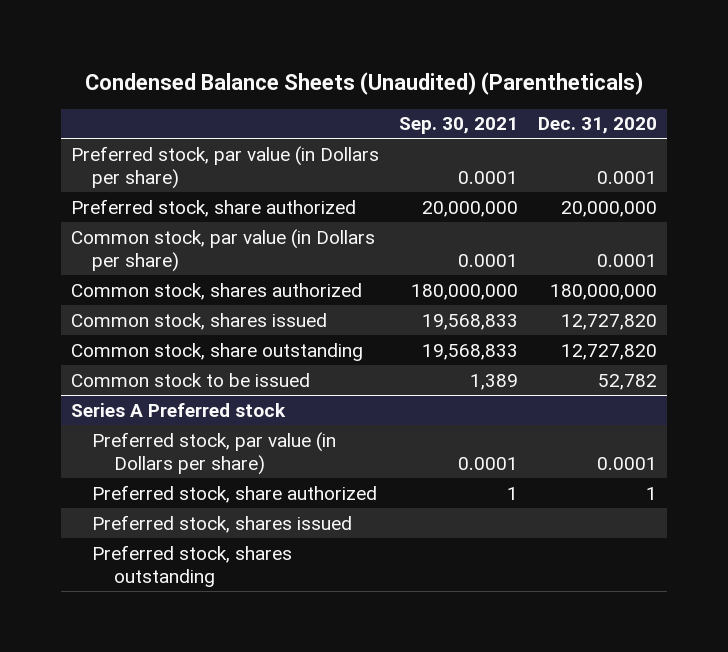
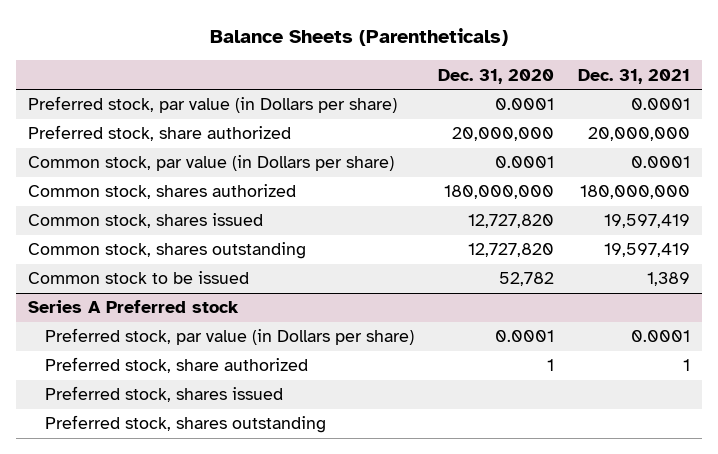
- Condensed Balance Sheets (Unaudited) (Parentheticals)
+ Balance Sheets (Parentheticals)
- | Sep. 30, 2021 | Dec. 31, 2020
+ | Dec. 31, 2020 | Dec. 31, 2021
- Common stock, share outstanding | 19,568,833 | 12,727,820
+ Common stock, shares outstanding | 12,727,820 | 19,597,419

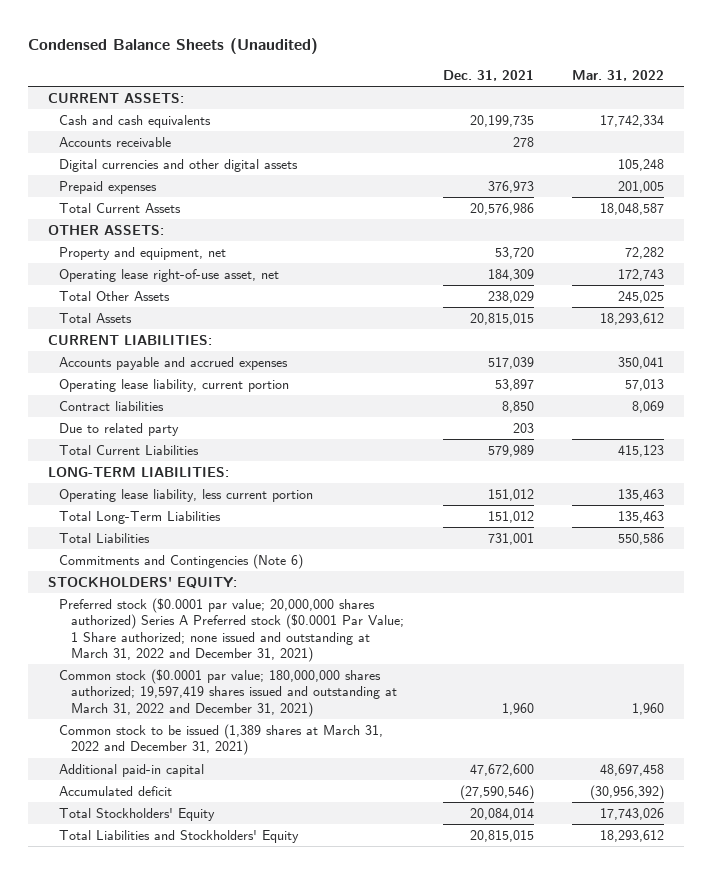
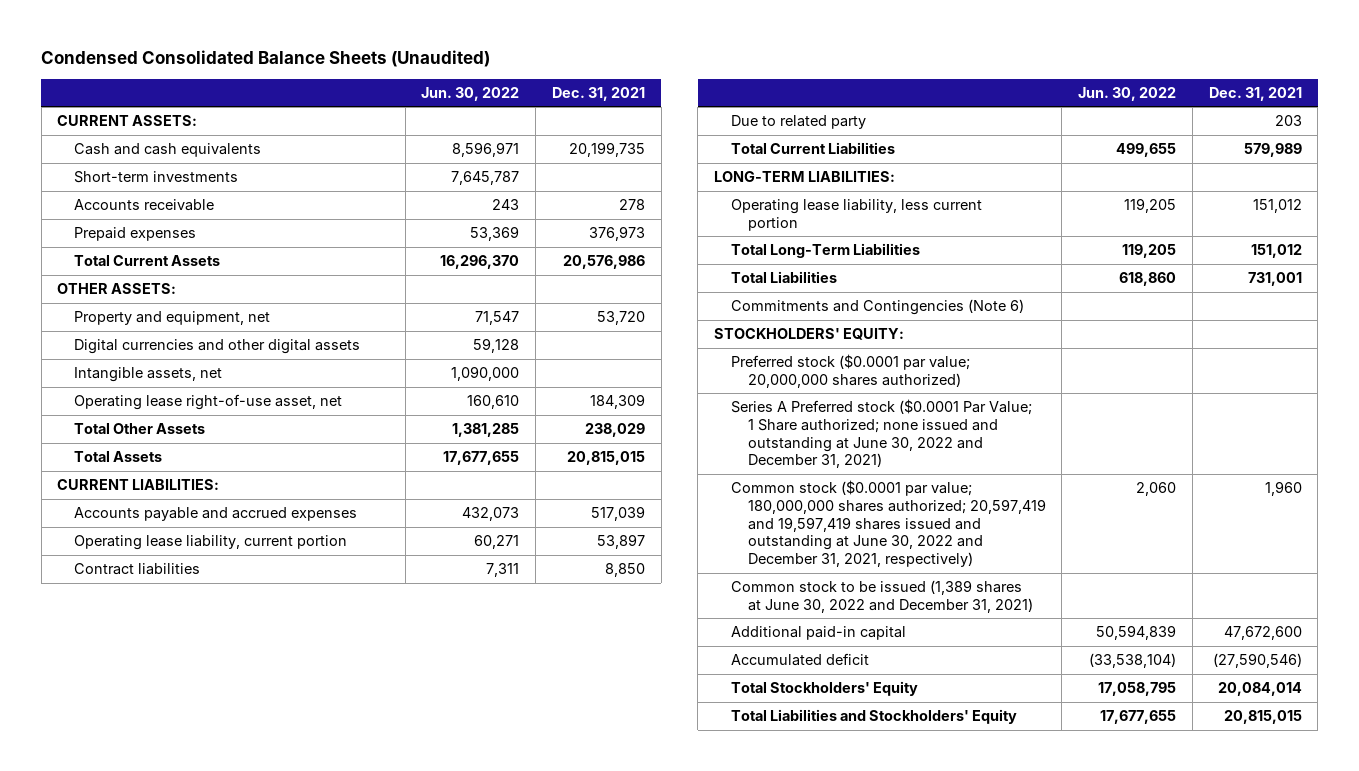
- Condensed Balance Sheets (Unaudited)
+ Condensed Consolidated Balance Sheets (Unaudited)
- | Dec. 31, 2021 | Mar. 31, 2022
+ | Jun. 30, 2022 | Dec. 31, 2021
+ Short-term investments | 7,645,787 |
moved down: Digital currencies and other digital assets | 59,128 |
+ Intangible assets, net | 1,090,000 |
- Preferred stock ($0.0001 par value; 20,000,000 shares authorized) Series A Preferred stock ($0.0001 Par Value; 1 Share authorized; none issued and outstanding at March 31, 2022 and December 31, 2021)
- Common stock ($0.0001 par value; 180,000,000 shares authorized; 19,597,419 shares issued and outstanding at March 31, 2022 and December 31, 2021) | 1,960 | 1,960
- Common stock to be issued (1,389 shares at March 31, 2022 and December 31, 2021)
+ Preferred stock ($0.0001 par value; 20,000,000 shares authorized)
+ Series A Preferred stock ($0.0001 Par Value; 1 Share authorized; none issued and outstanding at June 30, 2022 and December 31, 2021)
+ Common stock ($0.0001 par value; 180,000,000 shares authorized; 20,597,419 and 19,597,419 shares issued and outstanding at June 30, 2022 and December 31, 2021, respectively) | 2,060 | 1,960
+ Common stock to be issued (1,389 shares at June 30, 2022 and December 31, 2021)

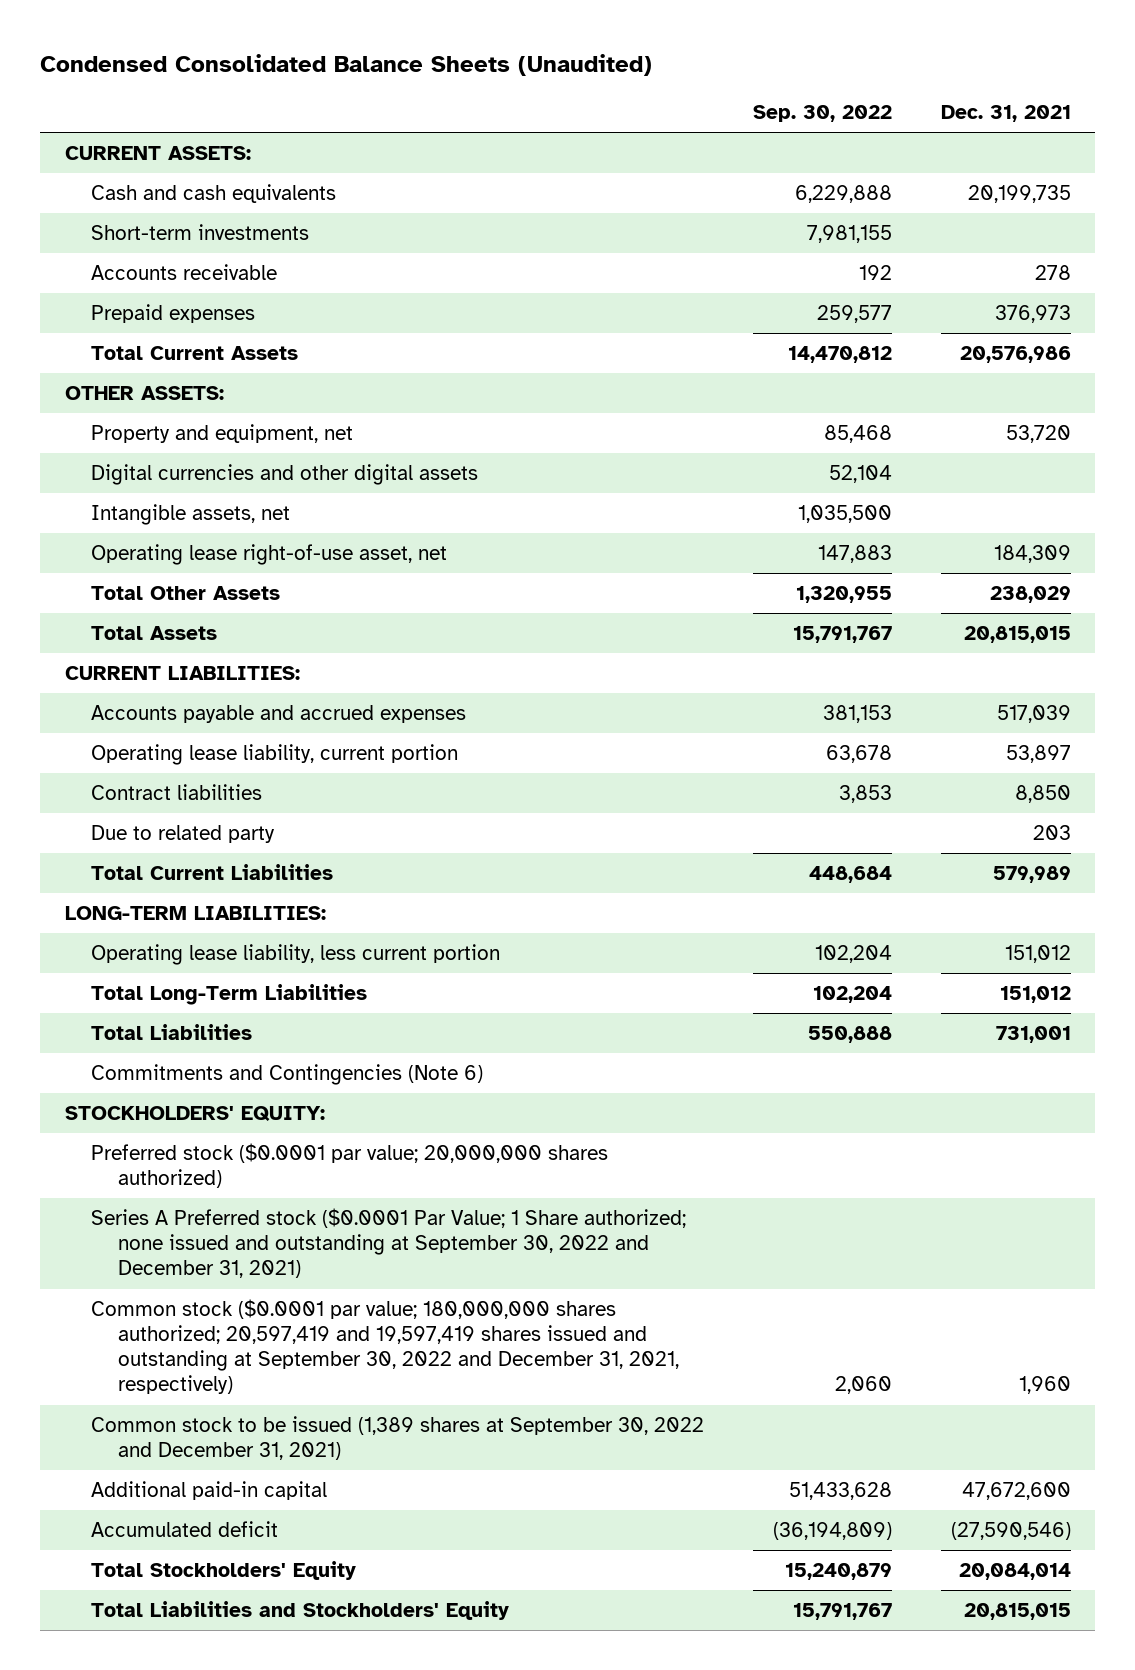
- | Jun. 30, 2022 | Dec. 31, 2021
+ | Sep. 30, 2022 | Dec. 31, 2021
- Series A Preferred stock ($0.0001 Par Value; 1 Share authorized; none issued and outstanding at June 30, 2022 and December 31, 2021)
- Common stock ($0.0001 par value; 180,000,000 shares authorized; 20,597,419 and 19,597,419 shares issued and outstanding at June 30, 2022 and December 31, 2021, respectively) | 2,060 | 1,960
- Common stock to be issued (1,389 shares at June 30, 2022 and December 31, 2021)
+ Series A Preferred stock ($0.0001 Par Value; 1 Share authorized; none issued and outstanding at September 30, 2022 and December 31, 2021)
+ Common stock ($0.0001 par value; 180,000,000 shares authorized; 20,597,419 and 19,597,419 shares issued and outstanding at September 30, 2022 and December 31, 2021, respectively) | 2,060 | 1,960
+ Common stock to be issued (1,389 shares at September 30, 2022 and December 31, 2021)

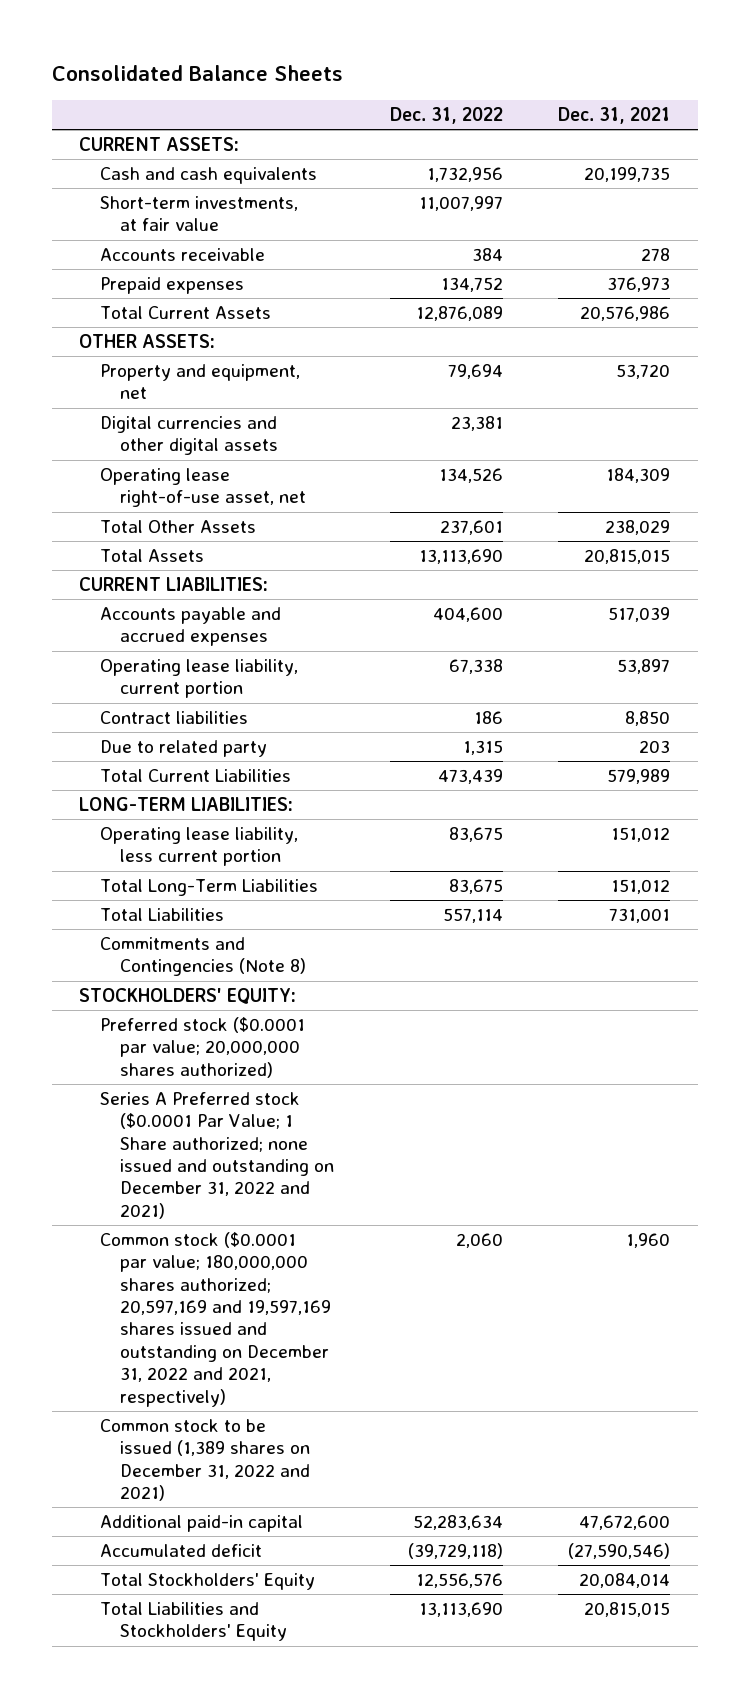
- Condensed Consolidated Balance Sheets (Unaudited)
+ Consolidated Balance Sheets
- | Sep. 30, 2022 | Dec. 31, 2021
+ | Dec. 31, 2022 | Dec. 31, 2021
- Short-term investments | 7,981,155 |
+ Short-term investments, at fair value | 11,007,997 |
- Intangible assets, net | 1,035,500 |
- Commitments and Contingencies (Note 6)
+ Commitments and Contingencies (Note 8)
- Series A Preferred stock ($0.0001 Par Value; 1 Share authorized; none issued and outstanding at September 30, 2022 and December 31, 2021)
- Common stock ($0.0001 par value; 180,000,000 shares authorized; 20,597,419 and 19,597,419 shares issued and outstanding at September 30, 2022 and December 31, 2021, respectively) | 2,060 | 1,960
- Common stock to be issued (1,389 shares at September 30, 2022 and December 31, 2021)
+ Series A Preferred stock ($0.0001 Par Value; 1 Share authorized; none issued and outstanding on December 31, 2022 and 2021)
+ Common stock ($0.0001 par value; 180,000,000 shares authorized; 20,597,169 and 19,597,169 shares issued and outstanding on December 31, 2022 and 2021, respectively) | 2,060 | 1,960
+ Common stock to be issued (1,389 shares on December 31, 2022 and 2021)

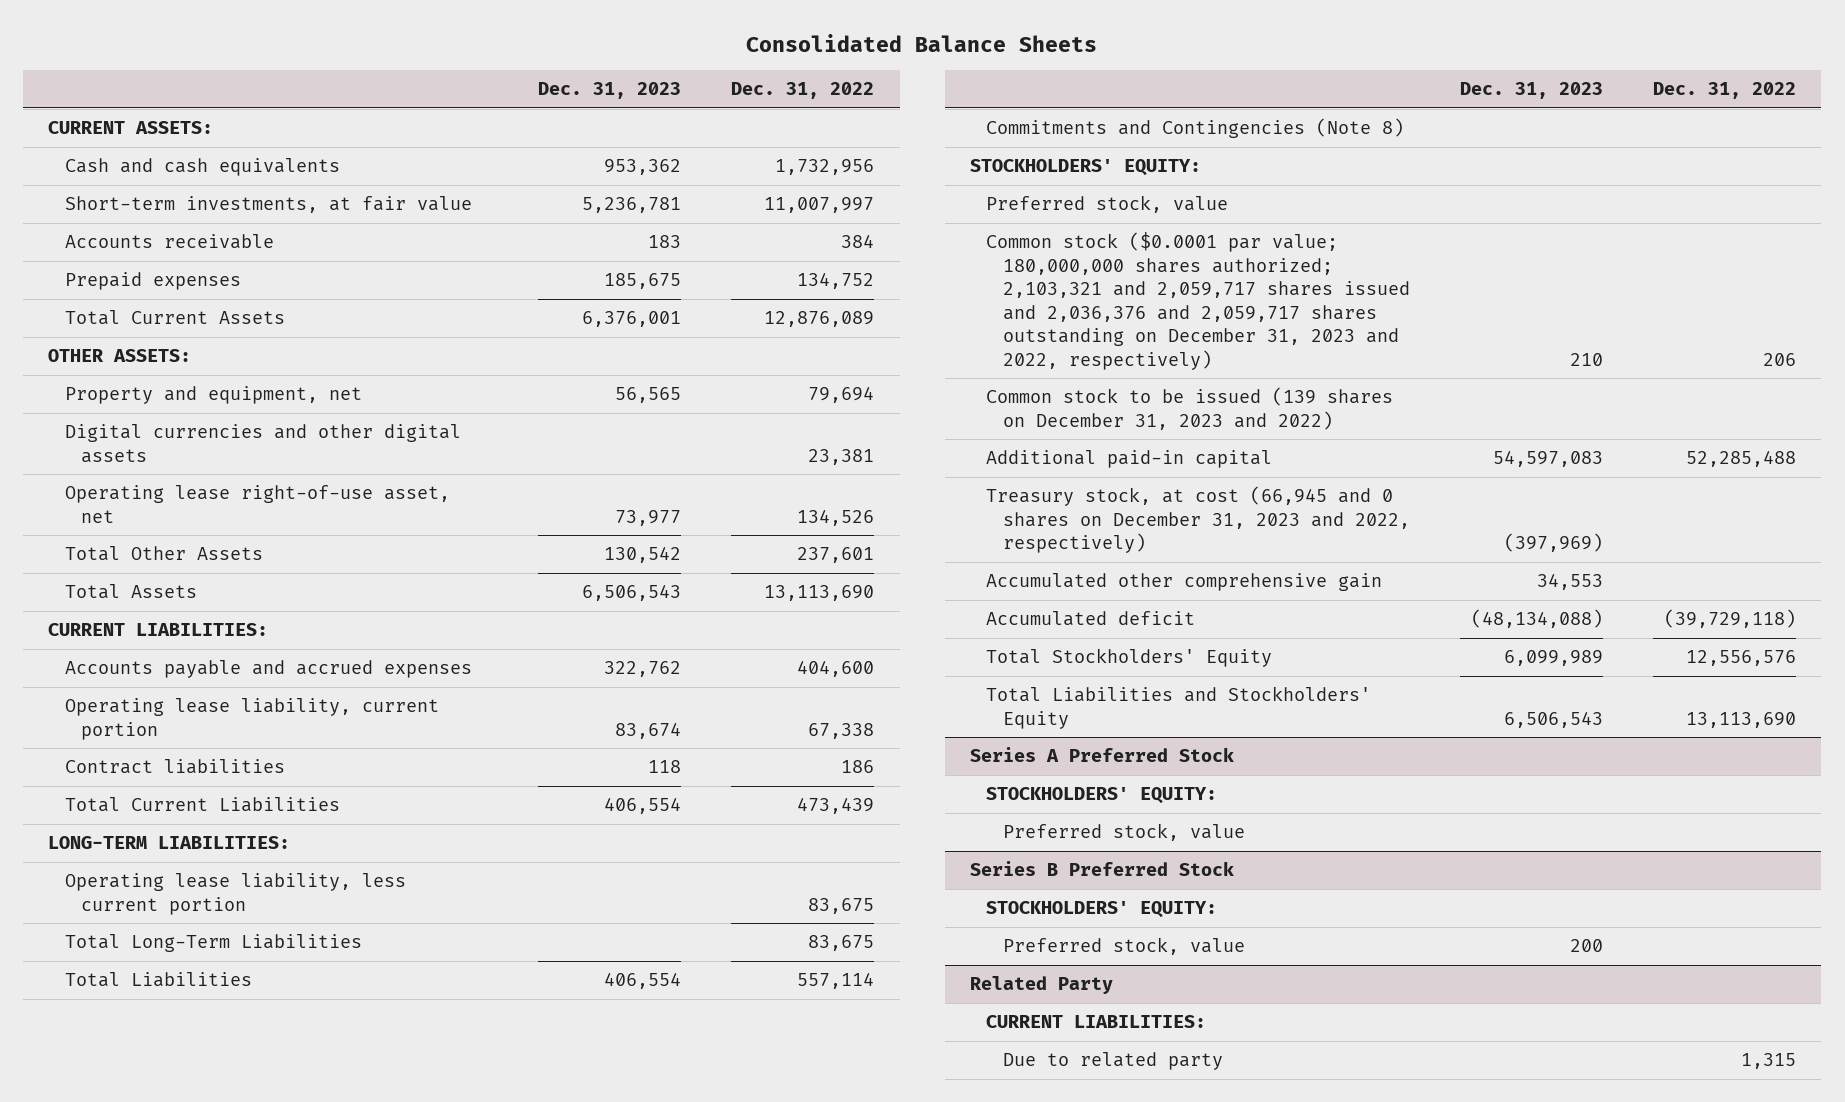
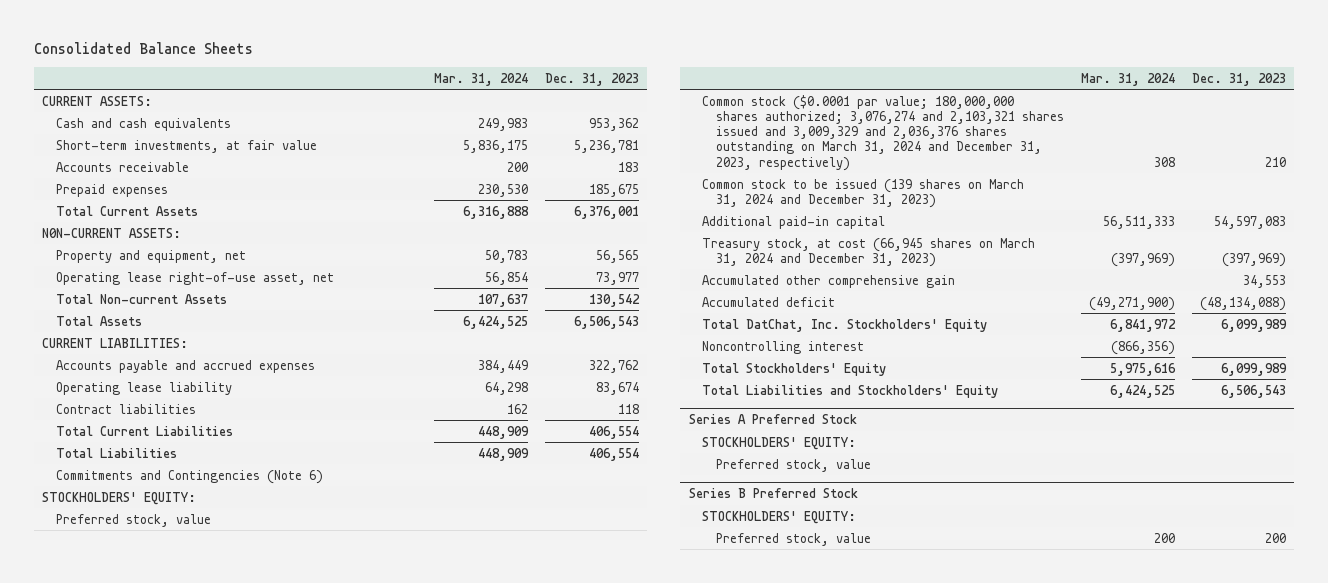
- | Dec. 31, 2023 | Dec. 31, 2022
+ | Mar. 31, 2024 | Dec. 31, 2023
- OTHER ASSETS:
+ N0N-CURRENT ASSETS:
- Digital currencies and other digital assets | | 23,381
- Total Other Assets | 130,542 | 237,601
+ Total Non-current Assets | 107,637 | 130,542
- Operating lease liability, current portion | 83,674 | 67,338
+ Operating lease liability | 64,298 | 83,674
- LONG-TERM LIABILITIES:
- Operating lease liability, less current portion | | 83,675
- Total Long-Term Liabilities | | 83,675
- Commitments and Contingencies (Note 8)
+ Commitments and Contingencies (Note 6)
- Common stock ($0.0001 par value; 180,000,000 shares authorized; 2,103,321 and 2,059,717 shares issued and 2,036,376 and 2,059,717 shares outstanding on December 31, 2023 and 2022, respectively) | 210 | 206
- Common stock to be issued (139 shares on December 31, 2023 and 2022)
+ Common stock ($0.0001 par value; 180,000,000 shares authorized; 3,076,274 and 2,103,321 shares issued and 3,009,329 and 2,036,376 shares outstanding on March 31, 2024 and December 31, 2023, respectively) | 308 | 210
+ Common stock to be issued (139 shares on March 31, 2024 and December 31, 2023)
- Treasury stock, at cost (66,945 and 0 shares on December 31, 2023 and 2022, respectively) | (397,969) |
+ Treasury stock, at cost (66,945 shares on March 31, 2024 and December 31, 2023) | (397,969) | (397,969)
+ Total DatChat, Inc. Stockholders' Equity | 6,841,972 | 6,099,989
+ Noncontrolling interest | (866,356) |
- Related Party
- CURRENT LIABILITIES:
- Due to related party | | 1,315

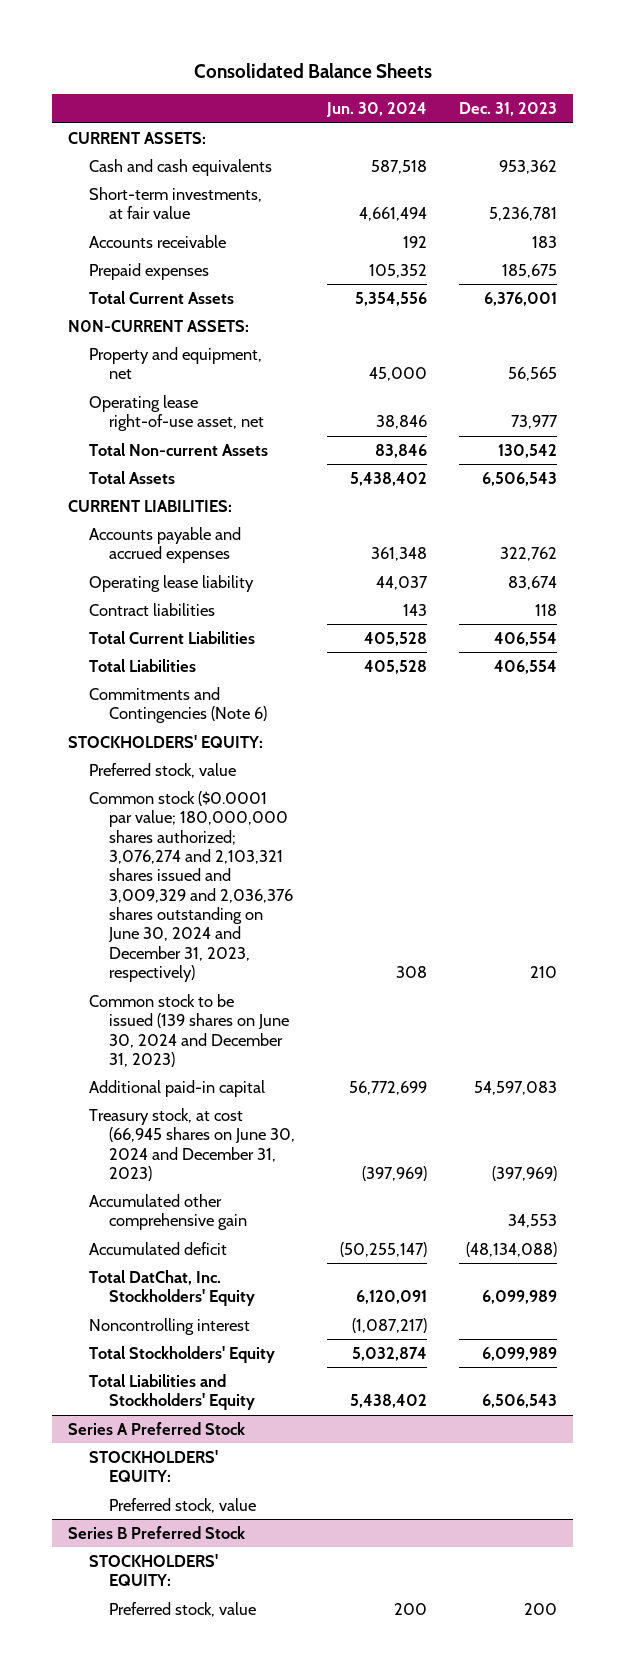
- | Mar. 31, 2024 | Dec. 31, 2023
+ | Jun. 30, 2024 | Dec. 31, 2023
- Common stock ($0.0001 par value; 180,000,000 shares authorized; 3,076,274 and 2,103,321 shares issued and 3,009,329 and 2,036,376 shares outstanding on March 31, 2024 and December 31, 2023, respectively) | 308 | 210
- Common stock to be issued (139 shares on March 31, 2024 and December 31, 2023)
+ Common stock ($0.0001 par value; 180,000,000 shares authorized; 3,076,274 and 2,103,321 shares issued and 3,009,329 and 2,036,376 shares outstanding on June 30, 2024 and December 31, 2023, respectively) | 308 | 210
+ Common stock to be issued (139 shares on June 30, 2024 and December 31, 2023)
- Treasury stock, at cost (66,945 shares on March 31, 2024 and December 31, 2023) | (397,969) | (397,969)
+ Treasury stock, at cost (66,945 shares on June 30, 2024 and December 31, 2023) | (397,969) | (397,969)

